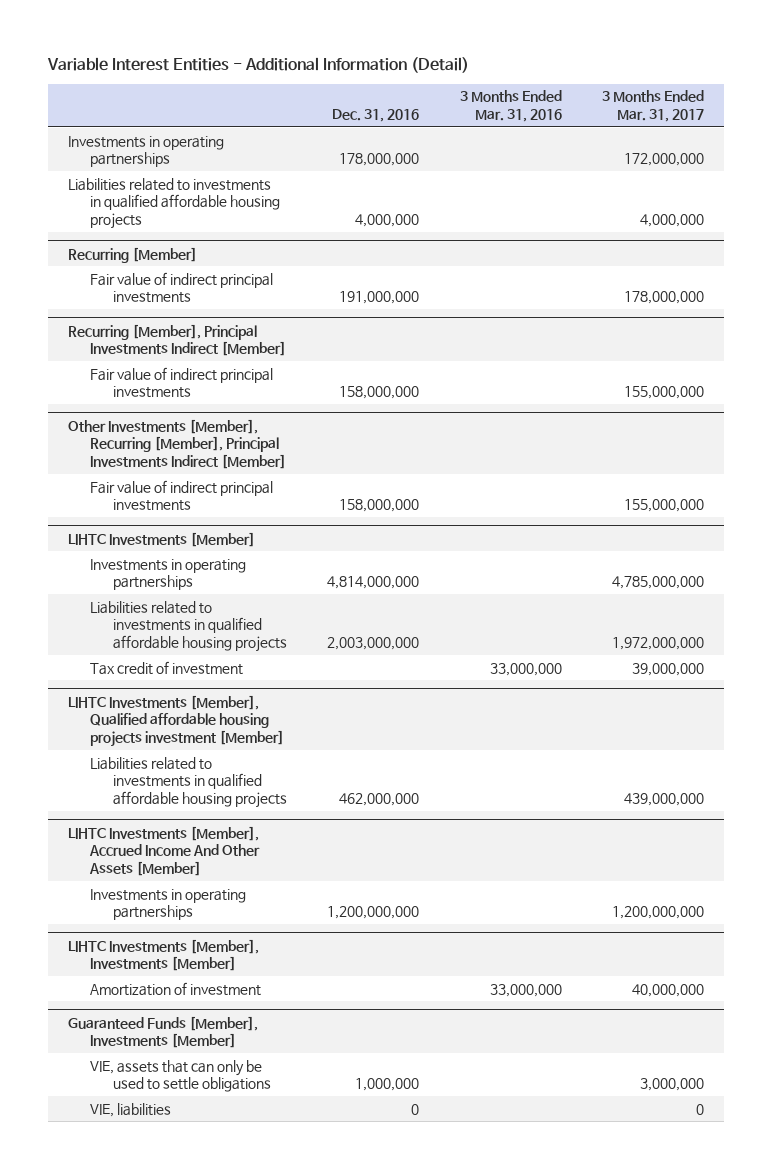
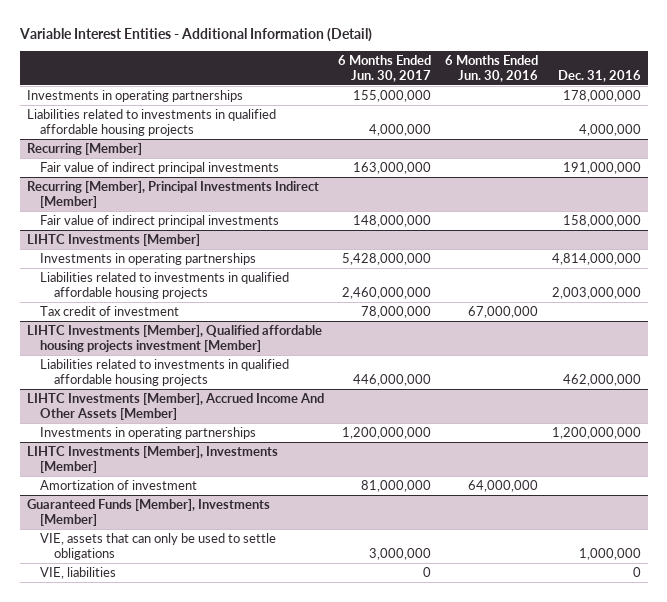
- | Dec. 31, 2016 | 3 Months Ended Mar. 31, 2016 | 3 Months Ended Mar. 31, 2017
+ | 6 Months Ended Jun. 30, 2017 | 6 Months Ended Jun. 30, 2016 | Dec. 31, 2016
- Other Investments [Member], Recurring [Member], Principal Investments Indirect [Member]
- Fair value of indirect principal investments | 158,000,000 | | 155,000,000

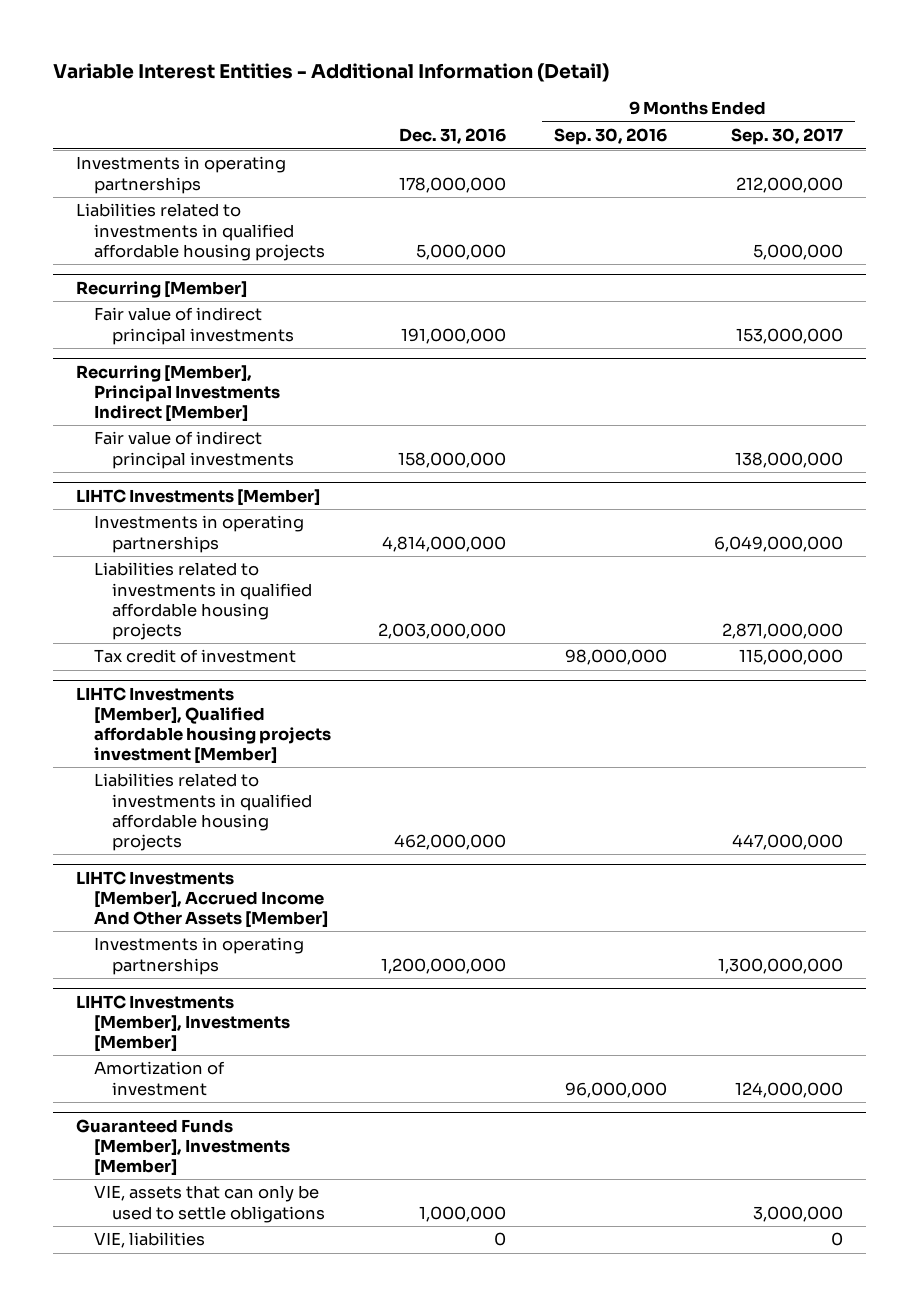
- | 6 Months Ended Jun. 30, 2017 | 6 Months Ended Jun. 30, 2016 | Dec. 31, 2016
+ | Dec. 31, 2016 | 9 Months Ended Sep. 30, 2016 | 9 Months Ended Sep. 30, 2017
- Liabilities related to investments in qualified affordable housing projects | 4,000,000 | | 4,000,000
+ Liabilities related to investments in qualified affordable housing projects | 5,000,000 | | 5,000,000

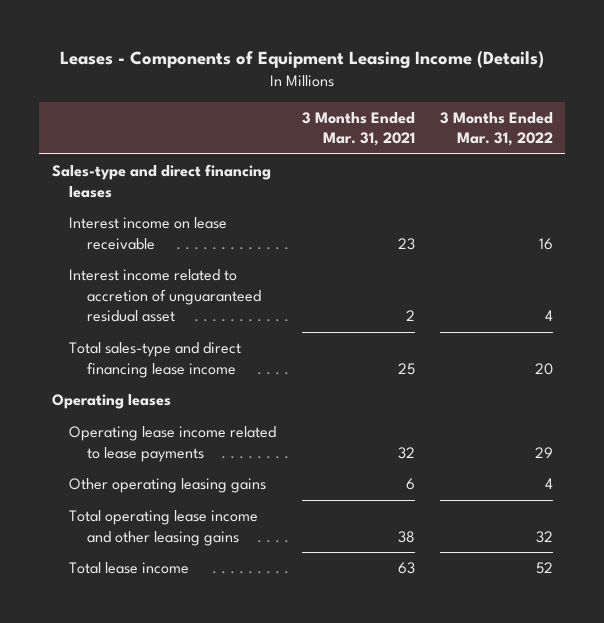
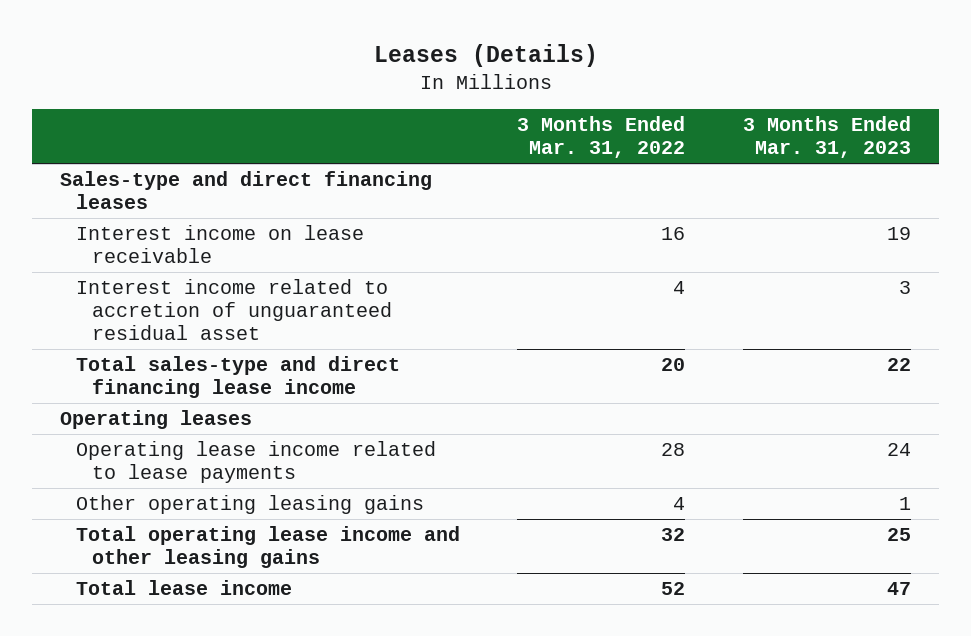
- Leases - Components of Equipment Leasing Income (Details)
+ Leases (Details)
- | 3 Months Ended Mar. 31, 2021 | 3 Months Ended Mar. 31, 2022
+ | 3 Months Ended Mar. 31, 2022 | 3 Months Ended Mar. 31, 2023
- Operating lease income related to lease payments | 32 | 29
+ Operating lease income related to lease payments | 28 | 24

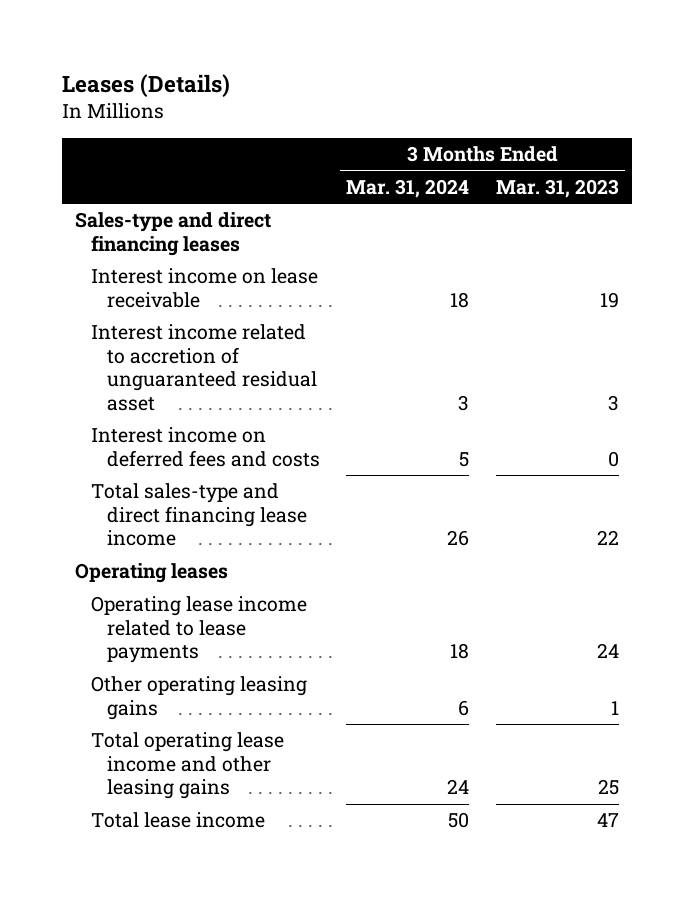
- | 3 Months Ended Mar. 31, 2022 | 3 Months Ended Mar. 31, 2023
+ | 3 Months Ended Mar. 31, 2024 | 3 Months Ended Mar. 31, 2023
+ Interest income on deferred fees and costs | 5 | 0

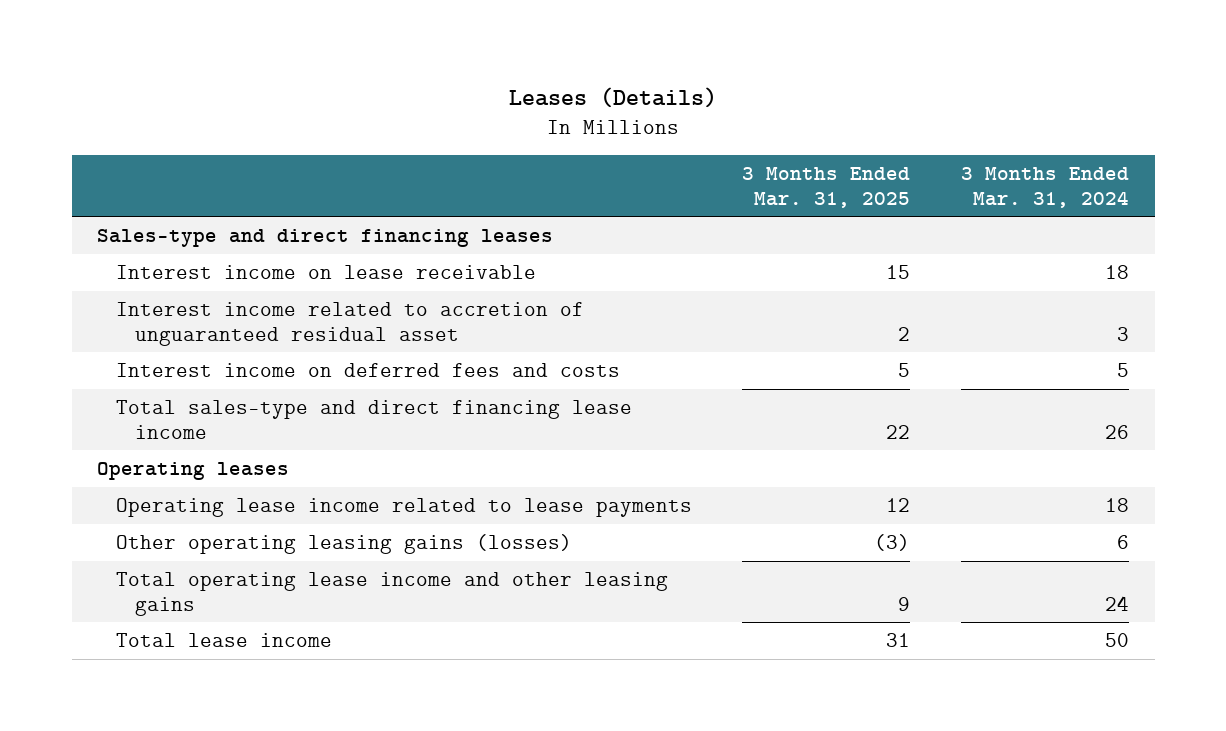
- | 3 Months Ended Mar. 31, 2024 | 3 Months Ended Mar. 31, 2023
+ | 3 Months Ended Mar. 31, 2025 | 3 Months Ended Mar. 31, 2024
- Other operating leasing gains | 6 | 1
+ Other operating leasing gains (losses) | (3) | 6

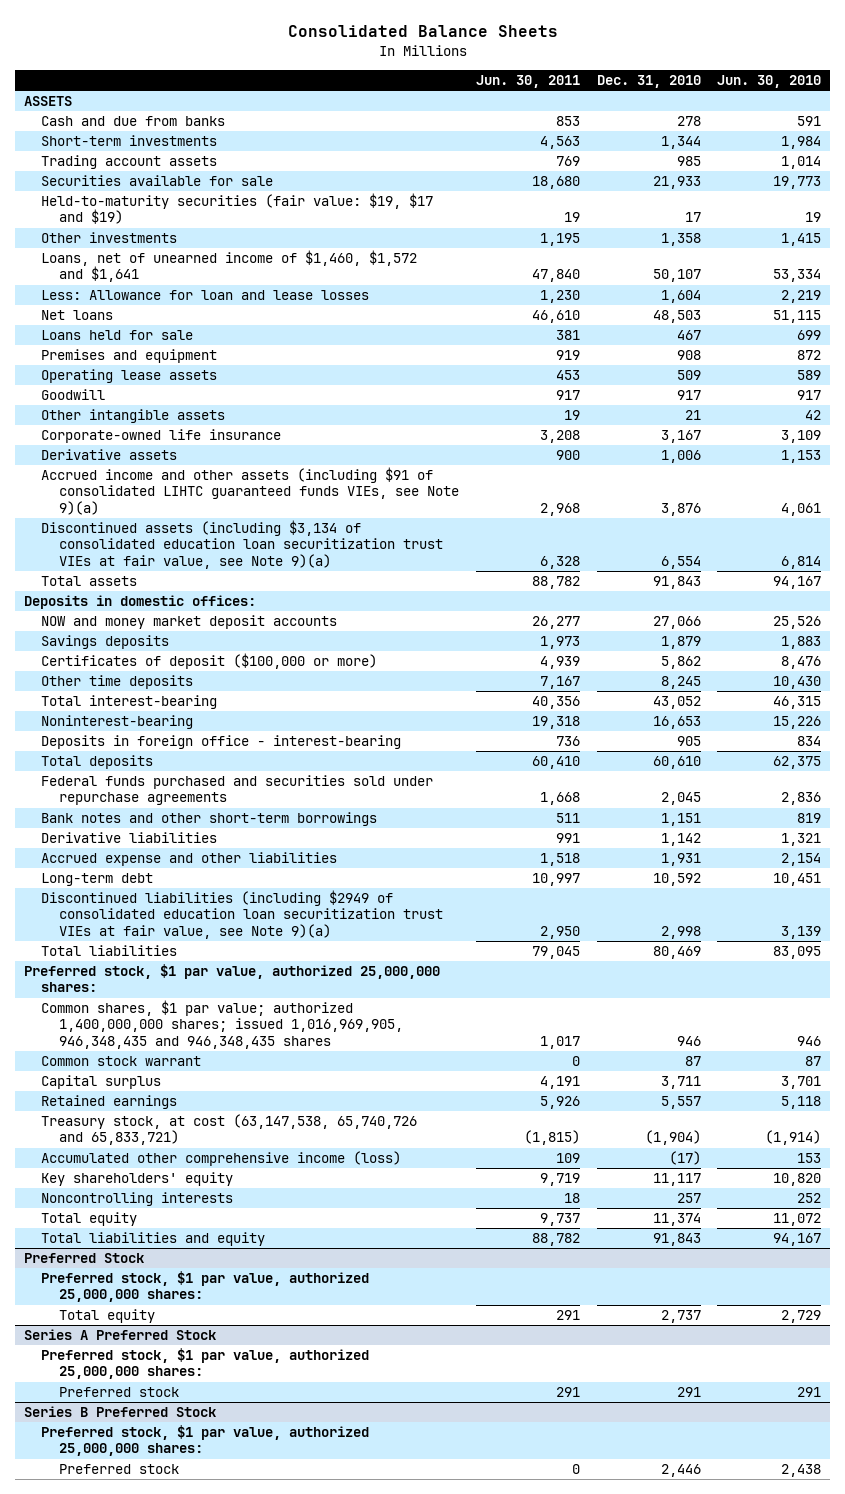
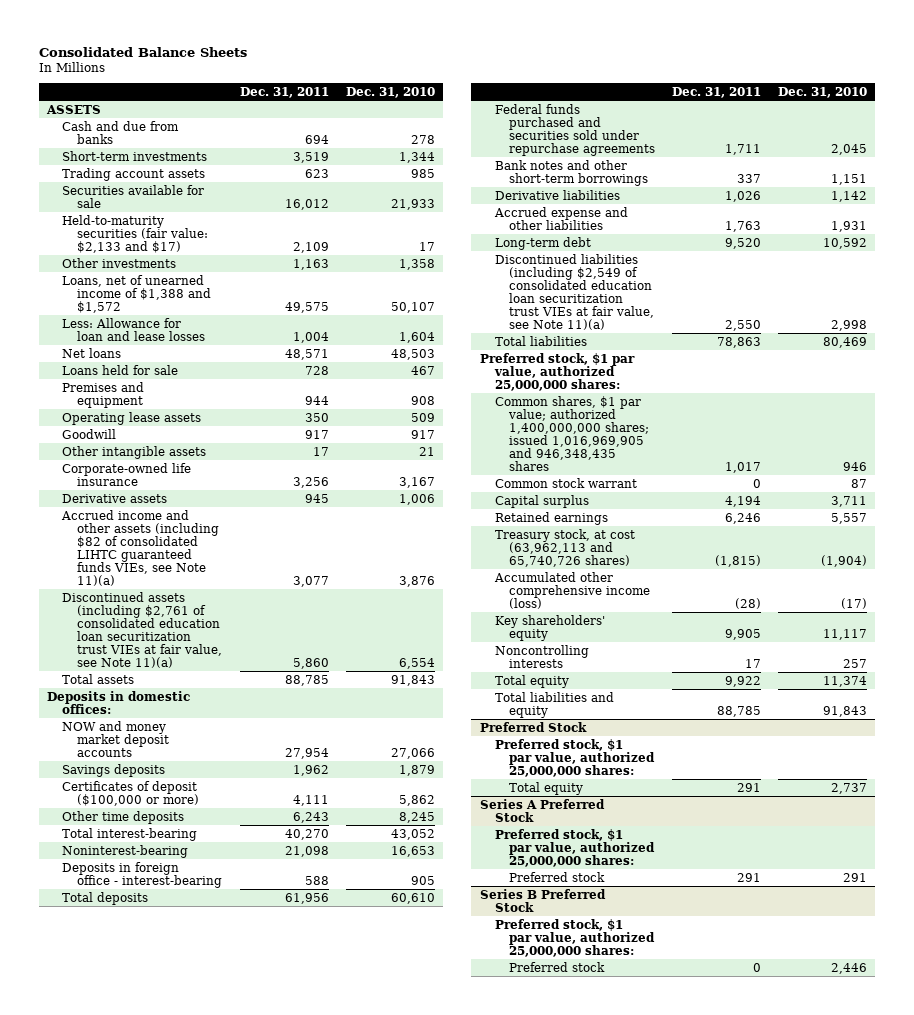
- | Jun. 30, 2011 | Dec. 31, 2010 | Jun. 30, 2010
+ | Dec. 31, 2011 | Dec. 31, 2010
- Held-to-maturity securities (fair value: $19, $17 and $19) | 19 | 17 | 19
+ Held-to-maturity securities (fair value: $2,133 and $17) | 2,109 | 17
- Loans, net of unearned income of $1,460, $1,572 and $1,641 | 47,840 | 50,107 | 53,334
+ Loans, net of unearned income of $1,388 and $1,572 | 49,575 | 50,107
- Accrued income and other assets (including $91 of consolidated LIHTC guaranteed funds VIEs, see Note 9)(a) | 2,968 | 3,876 | 4,061
- Discontinued assets (including $3,134 of consolidated education loan securitization trust VIEs at fair value, see Note 9)(a) | 6,328 | 6,554 | 6,814
+ Accrued income and other assets (including $82 of consolidated LIHTC guaranteed funds VIEs, see Note 11)(a) | 3,077 | 3,876
+ Discontinued assets (including $2,761 of consolidated education loan securitization trust VIEs at fair value, see Note 11)(a) | 5,860 | 6,554
- Discontinued liabilities (including $2949 of consolidated education loan securitization trust VIEs at fair value, see Note 9)(a) | 2,950 | 2,998 | 3,139
+ Discontinued liabilities (including $2,549 of consolidated education loan securitization trust VIEs at fair value, see Note 11)(a) | 2,550 | 2,998
- Common shares, $1 par value; authorized 1,400,000,000 shares; issued 1,016,969,905, 946,348,435 and 946,348,435 shares | 1,017 | 946 | 946
+ Common shares, $1 par value; authorized 1,400,000,000 shares; issued 1,016,969,905 and 946,348,435 shares | 1,017 | 946
- Treasury stock, at cost (63,147,538, 65,740,726 and 65,833,721) | (1,815) | (1,904) | (1,914)
+ Treasury stock, at cost (63,962,113 and 65,740,726 shares) | (1,815) | (1,904)

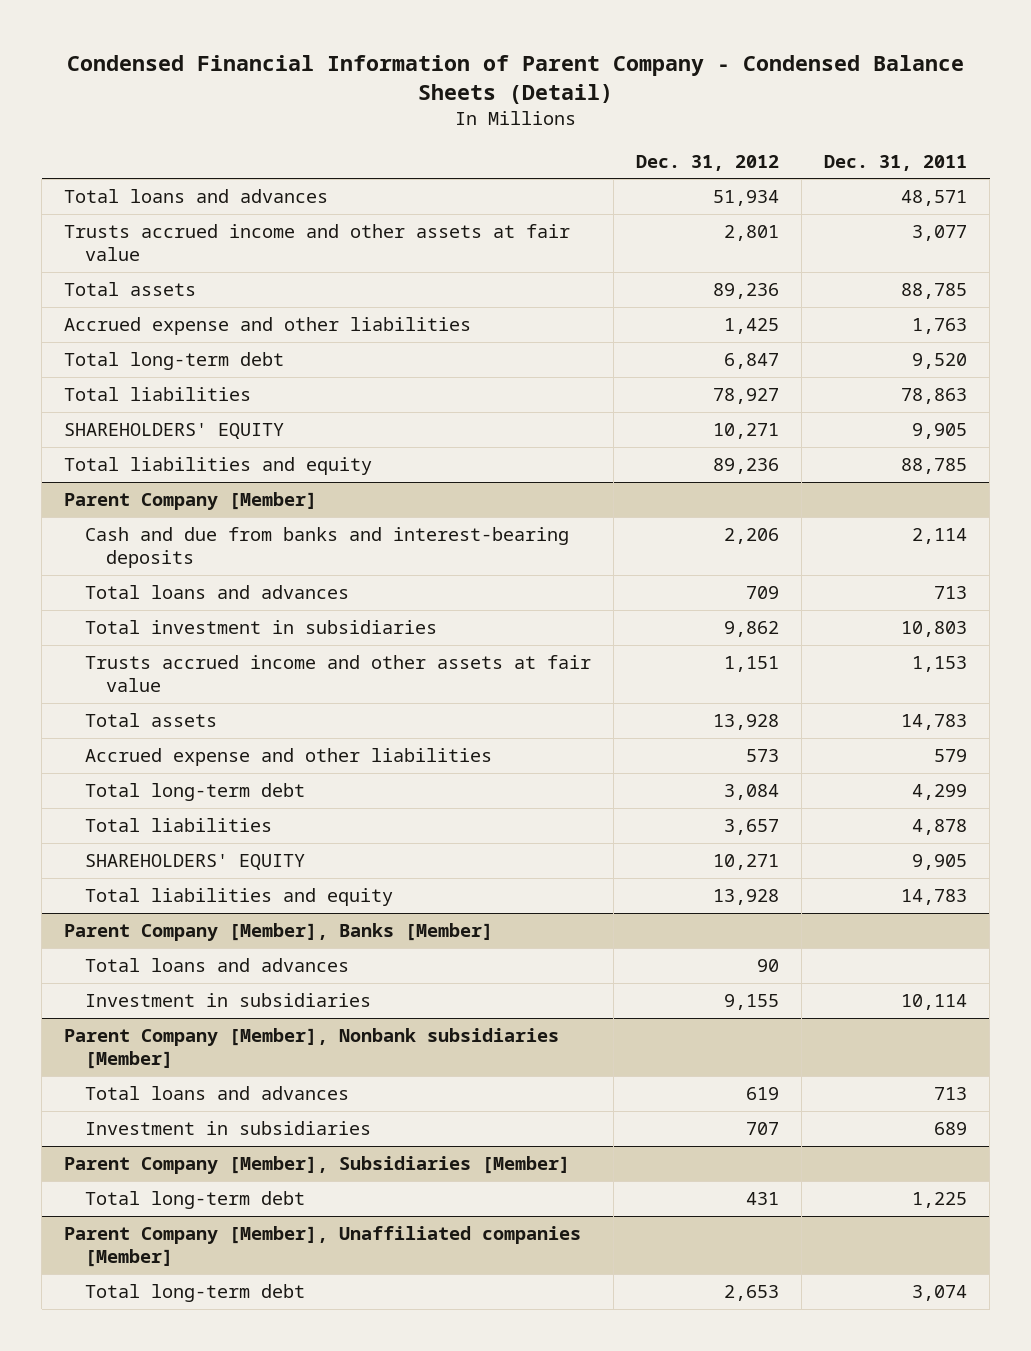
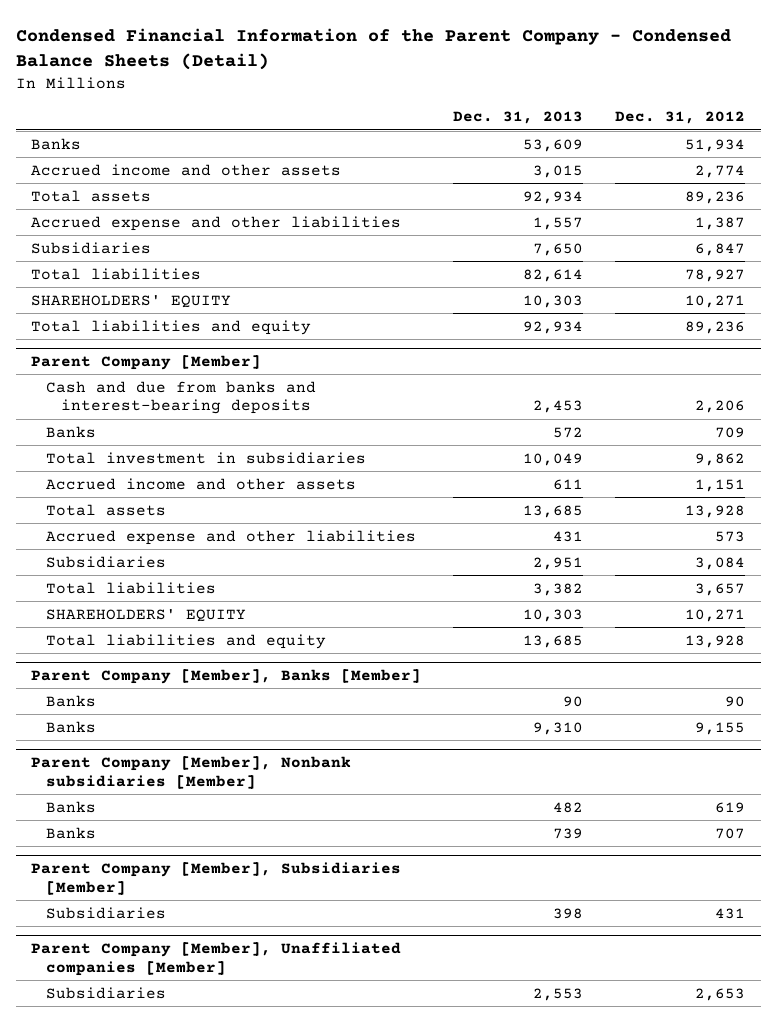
- Condensed Financial Information of Parent Company - Condensed Balance Sheets (Detail)
+ Condensed Financial Information of the Parent Company - Condensed Balance Sheets (Detail)
- | Dec. 31, 2012 | Dec. 31, 2011
+ | Dec. 31, 2013 | Dec. 31, 2012
- Total loans and advances | 51,934 | 48,571
- Trusts accrued income and other assets at fair value | 2,801 | 3,077
+ Banks | 53,609 | 51,934
+ Accrued income and other assets | 3,015 | 2,774
- Accrued expense and other liabilities | 1,425 | 1,763
- Total long-term debt | 6,847 | 9,520
+ Accrued expense and other liabilities | 1,557 | 1,387
+ Subsidiaries | 7,650 | 6,847
@ Parent Company [Member]
- Total loans and advances | 709 | 713
+ Banks | 572 | 709
- Trusts accrued income and other assets at fair value | 1,151 | 1,153
+ Accrued income and other assets | 611 | 1,151
- Total long-term debt | 3,084 | 4,299
+ Subsidiaries | 2,951 | 3,084
@ Parent Company [Member], Banks [Member]
- Total loans and advances | 90 |
- Investment in subsidiaries | 9,155 | 10,114
+ Banks | 90 | 90
+ Banks | 9,310 | 9,155
@ Parent Company [Member], Nonbank subsidiaries [Member]
- Total loans and advances | 619 | 713
- Investment in subsidiaries | 707 | 689
+ Banks | 482 | 619
+ Banks | 739 | 707
@ Parent Company [Member], Subsidiaries [Member]
- Total long-term debt | 431 | 1,225
+ Subsidiaries | 398 | 431
@ Parent Company [Member], Unaffiliated companies [Member]
- Total long-term debt | 2,653 | 3,074
+ Subsidiaries | 2,553 | 2,653

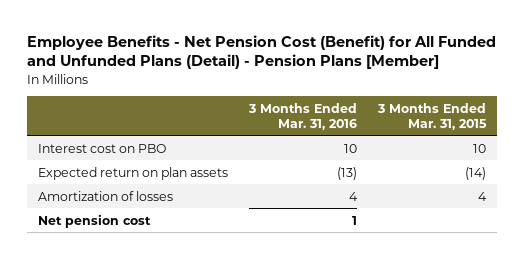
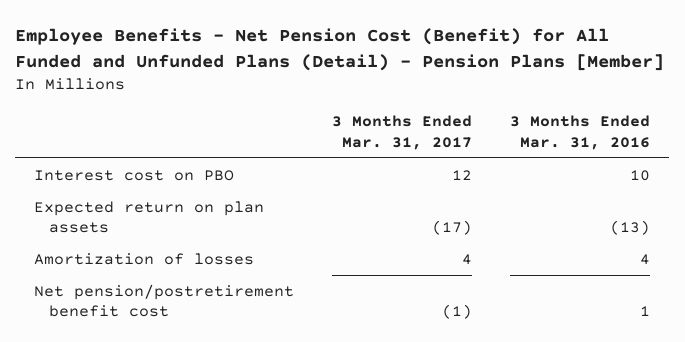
- | 3 Months Ended Mar. 31, 2016 | 3 Months Ended Mar. 31, 2015
+ | 3 Months Ended Mar. 31, 2017 | 3 Months Ended Mar. 31, 2016
- Net pension cost | 1 |
+ Net pension/postretirement benefit cost | (1) | 1

